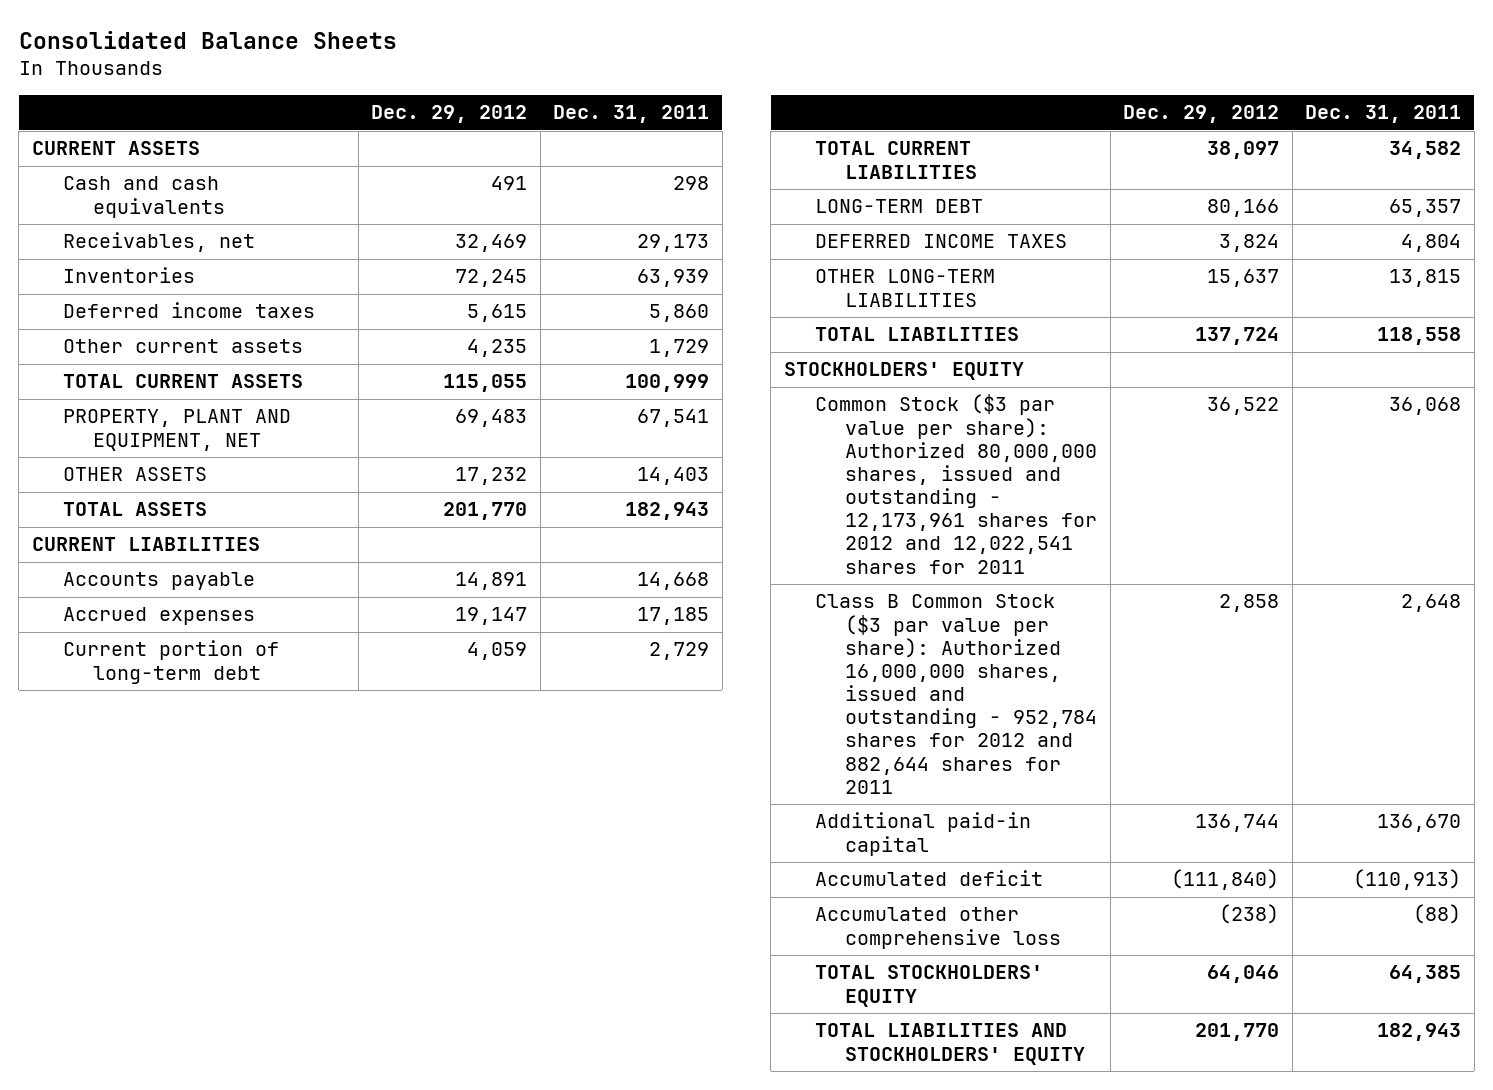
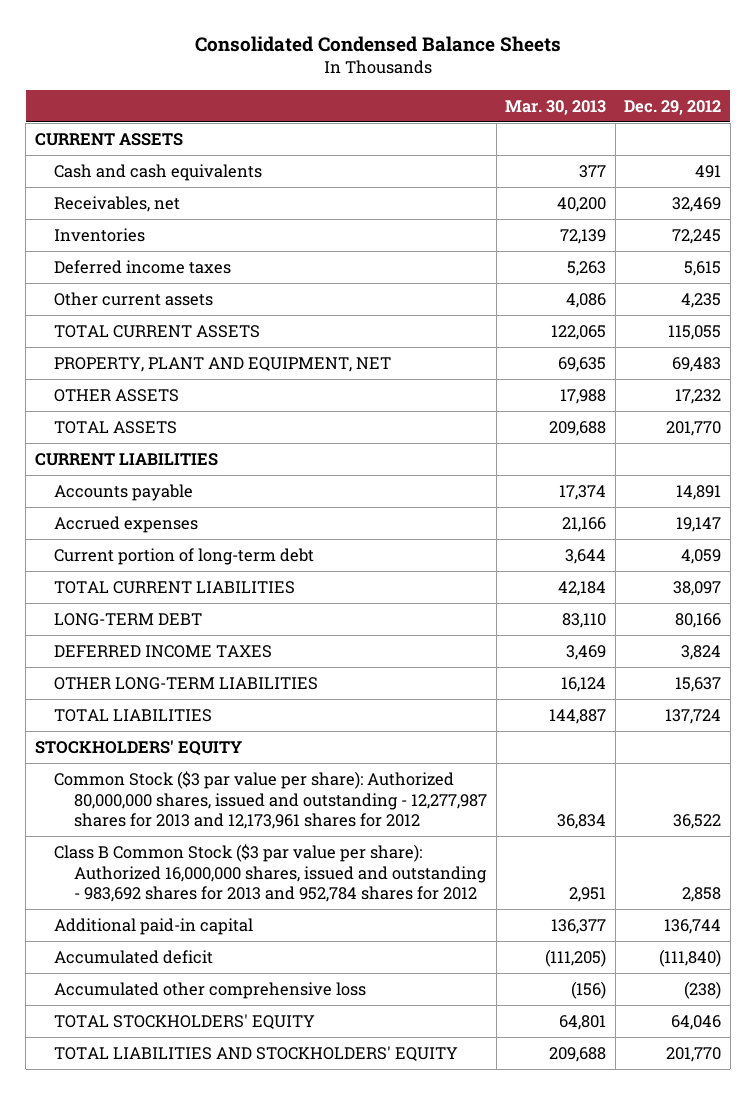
- Consolidated Balance Sheets
+ Consolidated Condensed Balance Sheets
- | Dec. 29, 2012 | Dec. 31, 2011
+ | Mar. 30, 2013 | Dec. 29, 2012
- Common Stock ($3 par value per share): Authorized 80,000,000 shares, issued and outstanding - 12,173,961 shares for 2012 and 12,022,541 shares for 2011 | 36,522 | 36,068
- Class B Common Stock ($3 par value per share): Authorized 16,000,000 shares, issued and outstanding - 952,784 shares for 2012 and 882,644 shares for 2011 | 2,858 | 2,648
+ Common Stock ($3 par value per share): Authorized 80,000,000 shares, issued and outstanding - 12,277,987 shares for 2013 and 12,173,961 shares for 2012 | 36,834 | 36,522
+ Class B Common Stock ($3 par value per share): Authorized 16,000,000 shares, issued and outstanding - 983,692 shares for 2013 and 952,784 shares for 2012 | 2,951 | 2,858

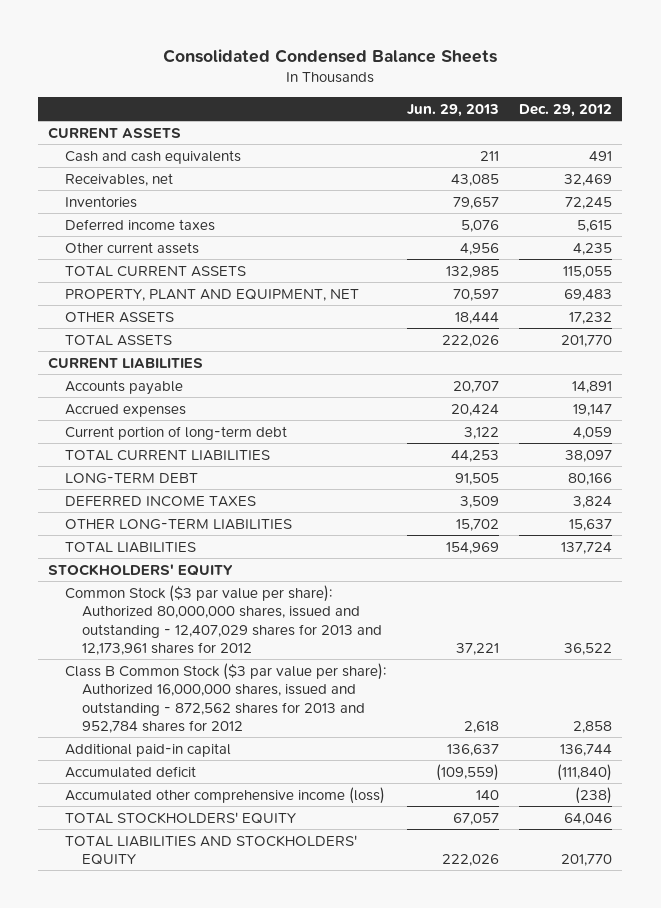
- | Mar. 30, 2013 | Dec. 29, 2012
+ | Jun. 29, 2013 | Dec. 29, 2012
- Common Stock ($3 par value per share): Authorized 80,000,000 shares, issued and outstanding - 12,277,987 shares for 2013 and 12,173,961 shares for 2012 | 36,834 | 36,522
- Class B Common Stock ($3 par value per share): Authorized 16,000,000 shares, issued and outstanding - 983,692 shares for 2013 and 952,784 shares for 2012 | 2,951 | 2,858
+ Common Stock ($3 par value per share): Authorized 80,000,000 shares, issued and outstanding - 12,407,029 shares for 2013 and 12,173,961 shares for 2012 | 37,221 | 36,522
+ Class B Common Stock ($3 par value per share): Authorized 16,000,000 shares, issued and outstanding - 872,562 shares for 2013 and 952,784 shares for 2012 | 2,618 | 2,858
- Accumulated other comprehensive loss | (156) | (238)
+ Accumulated other comprehensive income (loss) | 140 | (238)

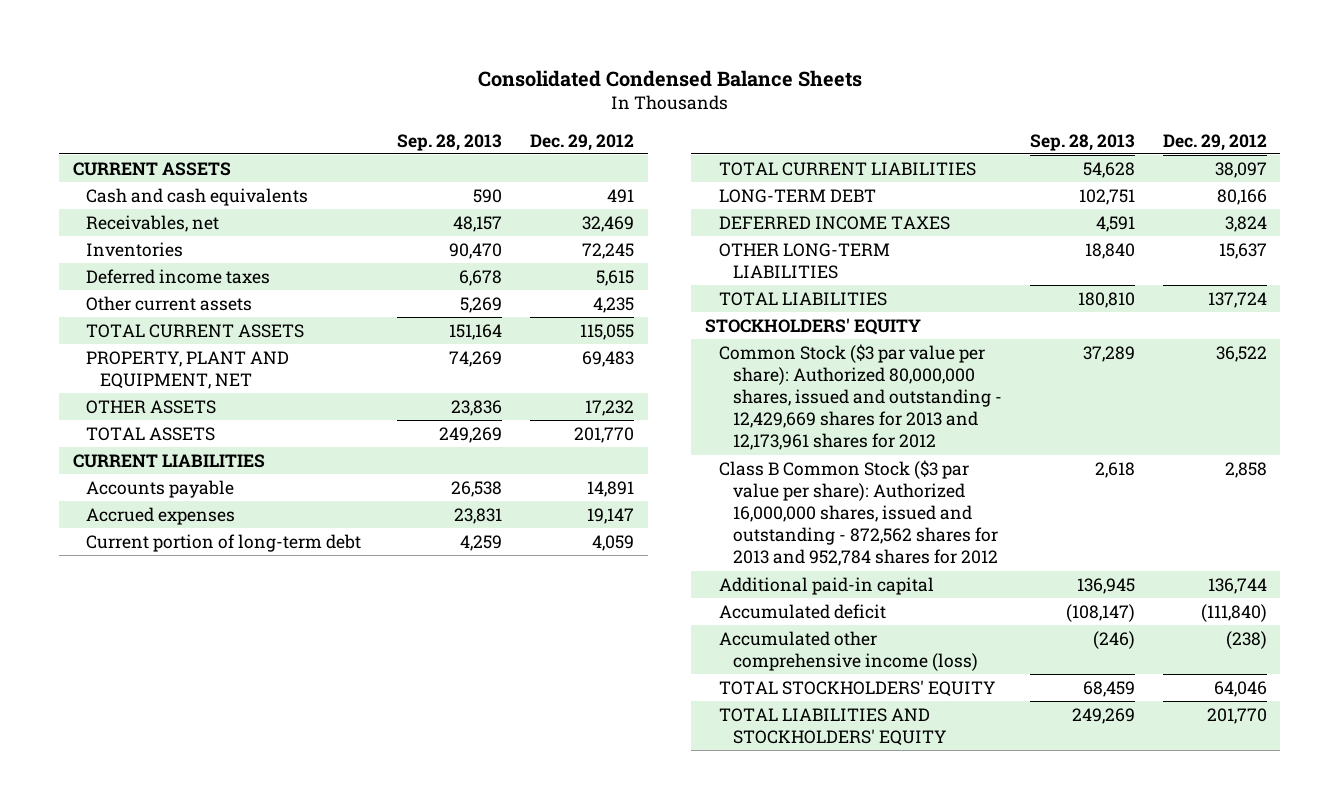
- | Jun. 29, 2013 | Dec. 29, 2012
+ | Sep. 28, 2013 | Dec. 29, 2012
- Common Stock ($3 par value per share): Authorized 80,000,000 shares, issued and outstanding - 12,407,029 shares for 2013 and 12,173,961 shares for 2012 | 37,221 | 36,522
+ Common Stock ($3 par value per share): Authorized 80,000,000 shares, issued and outstanding - 12,429,669 shares for 2013 and 12,173,961 shares for 2012 | 37,289 | 36,522

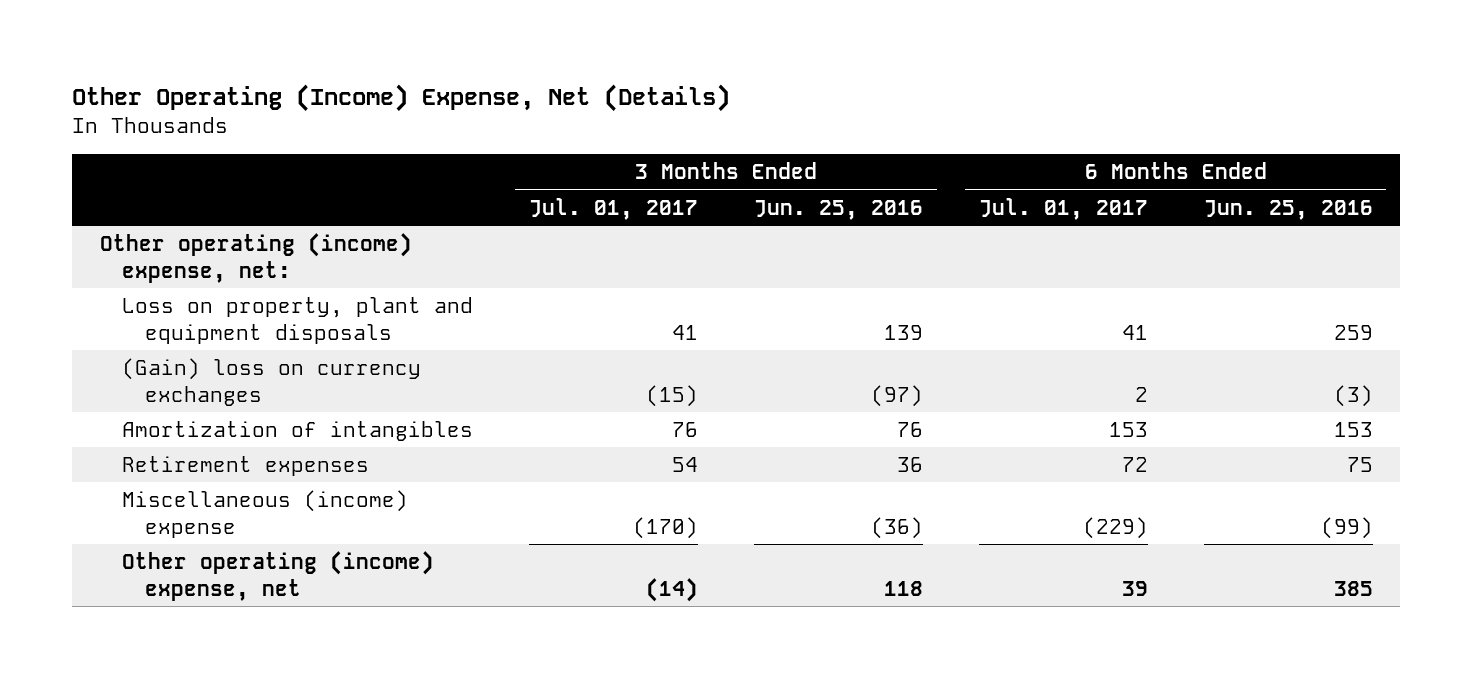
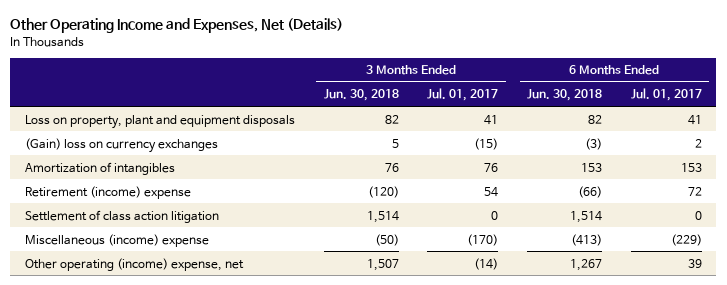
- Other Operating (Income) Expense, Net (Details)
+ Other Operating Income and Expenses, Net (Details)
- | 3 Months Ended Jul. 01, 2017 | 3 Months Ended Jun. 25, 2016 | 6 Months Ended Jul. 01, 2017 | 6 Months Ended Jun. 25, 2016
+ | 3 Months Ended Jun. 30, 2018 | 3 Months Ended Jul. 01, 2017 | 6 Months Ended Jun. 30, 2018 | 6 Months Ended Jul. 01, 2017
- Other operating (income) expense, net:
- Retirement expenses | 54 | 36 | 72 | 75
+ Retirement (income) expense | (120) | 54 | (66) | 72
+ Settlement of class action litigation | 1,514 | 0 | 1,514 | 0

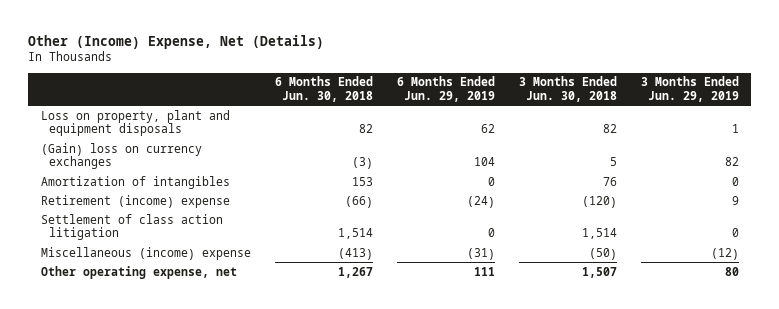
- Other Operating Income and Expenses, Net (Details)
+ Other (Income) Expense, Net (Details)
- | 3 Months Ended Jun. 30, 2018 | 3 Months Ended Jul. 01, 2017 | 6 Months Ended Jun. 30, 2018 | 6 Months Ended Jul. 01, 2017
+ | 6 Months Ended Jun. 30, 2018 | 6 Months Ended Jun. 29, 2019 | 3 Months Ended Jun. 30, 2018 | 3 Months Ended Jun. 29, 2019
- Other operating (income) expense, net | 1,507 | (14) | 1,267 | 39
+ Other operating expense, net | 1,267 | 111 | 1,507 | 80

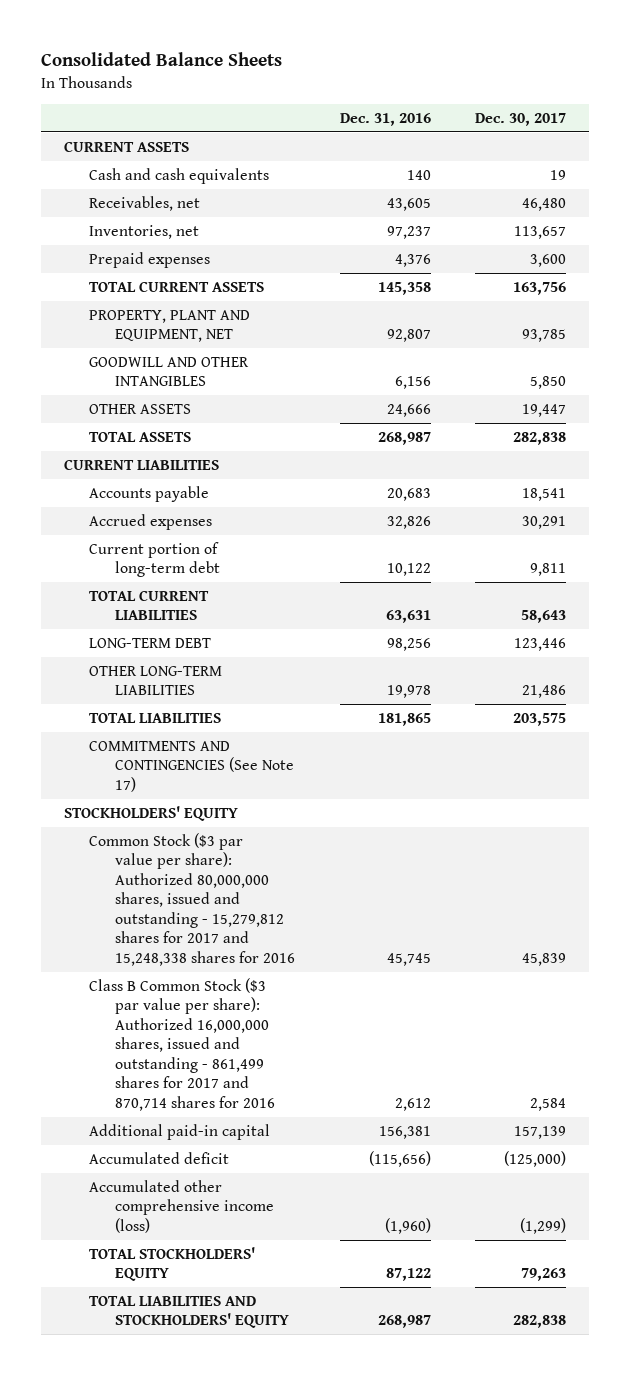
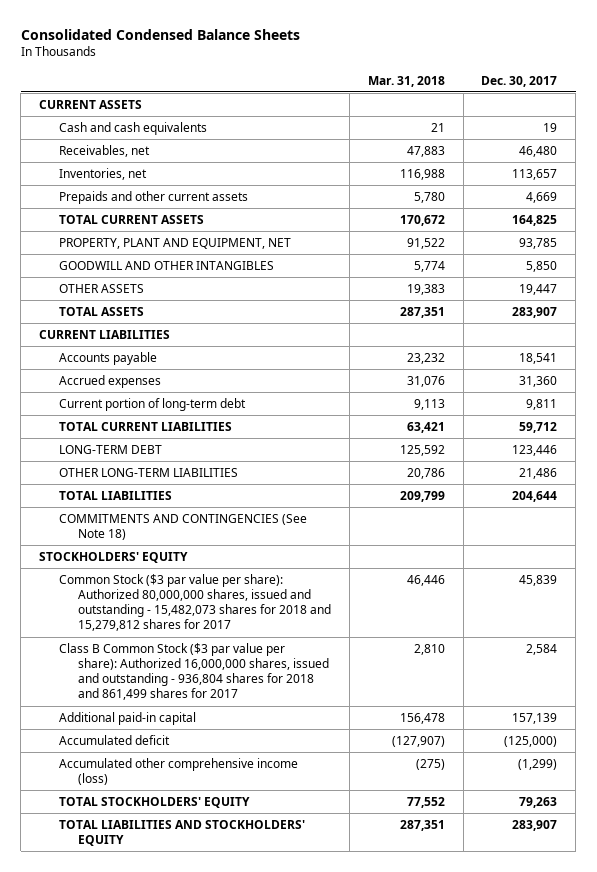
- Consolidated Balance Sheets
+ Consolidated Condensed Balance Sheets
- | Dec. 31, 2016 | Dec. 30, 2017
+ | Mar. 31, 2018 | Dec. 30, 2017
- Prepaid expenses | 4,376 | 3,600
- TOTAL CURRENT ASSETS | 145,358 | 163,756
+ Prepaids and other current assets | 5,780 | 4,669
+ TOTAL CURRENT ASSETS | 170,672 | 164,825
- TOTAL ASSETS | 268,987 | 282,838
+ TOTAL ASSETS | 287,351 | 283,907
- Accrued expenses | 32,826 | 30,291
+ Accrued expenses | 31,076 | 31,360
- TOTAL CURRENT LIABILITIES | 63,631 | 58,643
+ TOTAL CURRENT LIABILITIES | 63,421 | 59,712
- TOTAL LIABILITIES | 181,865 | 203,575
- COMMITMENTS AND CONTINGENCIES (See Note 17)
+ TOTAL LIABILITIES | 209,799 | 204,644
+ COMMITMENTS AND CONTINGENCIES (See Note 18)
- Common Stock ($3 par value per share): Authorized 80,000,000 shares, issued and outstanding - 15,279,812 shares for 2017 and 15,248,338 shares for 2016 | 45,745 | 45,839
- Class B Common Stock ($3 par value per share): Authorized 16,000,000 shares, issued and outstanding - 861,499 shares for 2017 and 870,714 shares for 2016 | 2,612 | 2,584
+ Common Stock ($3 par value per share): Authorized 80,000,000 shares, issued and outstanding - 15,482,073 shares for 2018 and 15,279,812 shares for 2017 | 46,446 | 45,839
+ Class B Common Stock ($3 par value per share): Authorized 16,000,000 shares, issued and outstanding - 936,804 shares for 2018 and 861,499 shares for 2017 | 2,810 | 2,584
- TOTAL LIABILITIES AND STOCKHOLDERS' EQUITY | 268,987 | 282,838
+ TOTAL LIABILITIES AND STOCKHOLDERS' EQUITY | 287,351 | 283,907

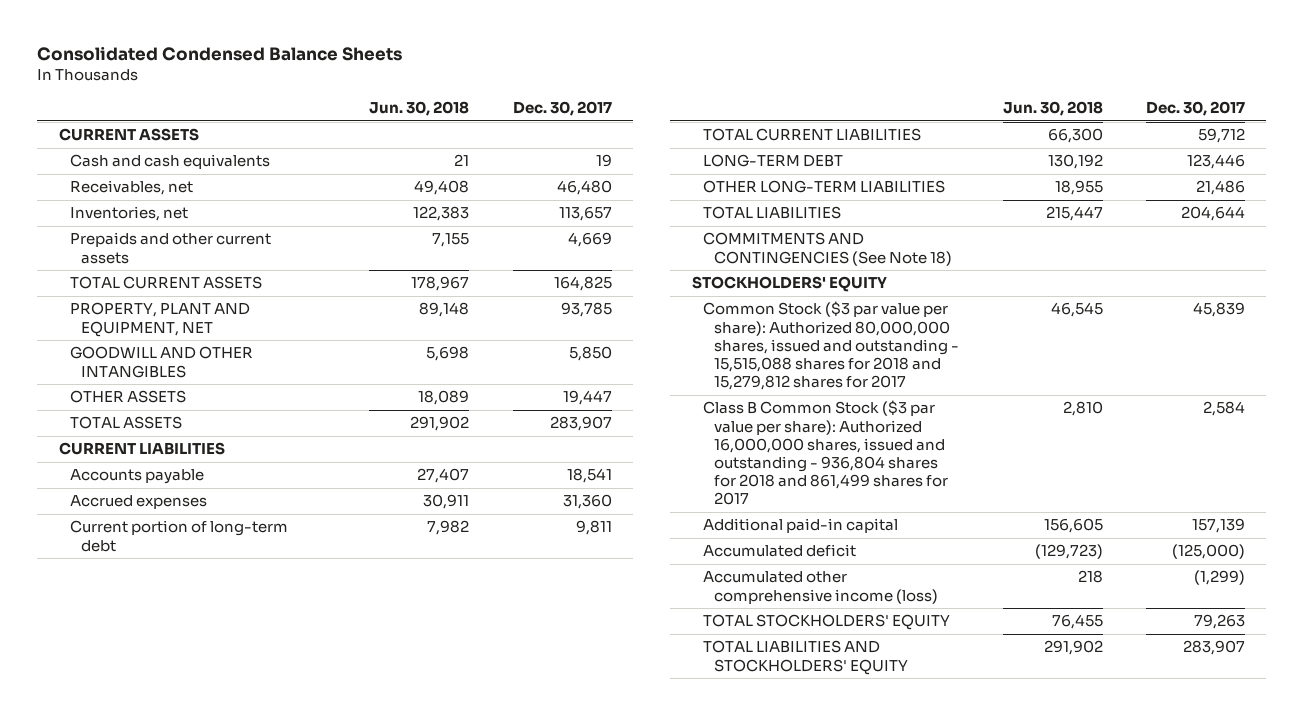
- | Mar. 31, 2018 | Dec. 30, 2017
+ | Jun. 30, 2018 | Dec. 30, 2017
- Common Stock ($3 par value per share): Authorized 80,000,000 shares, issued and outstanding - 15,482,073 shares for 2018 and 15,279,812 shares for 2017 | 46,446 | 45,839
+ Common Stock ($3 par value per share): Authorized 80,000,000 shares, issued and outstanding - 15,515,088 shares for 2018 and 15,279,812 shares for 2017 | 46,545 | 45,839

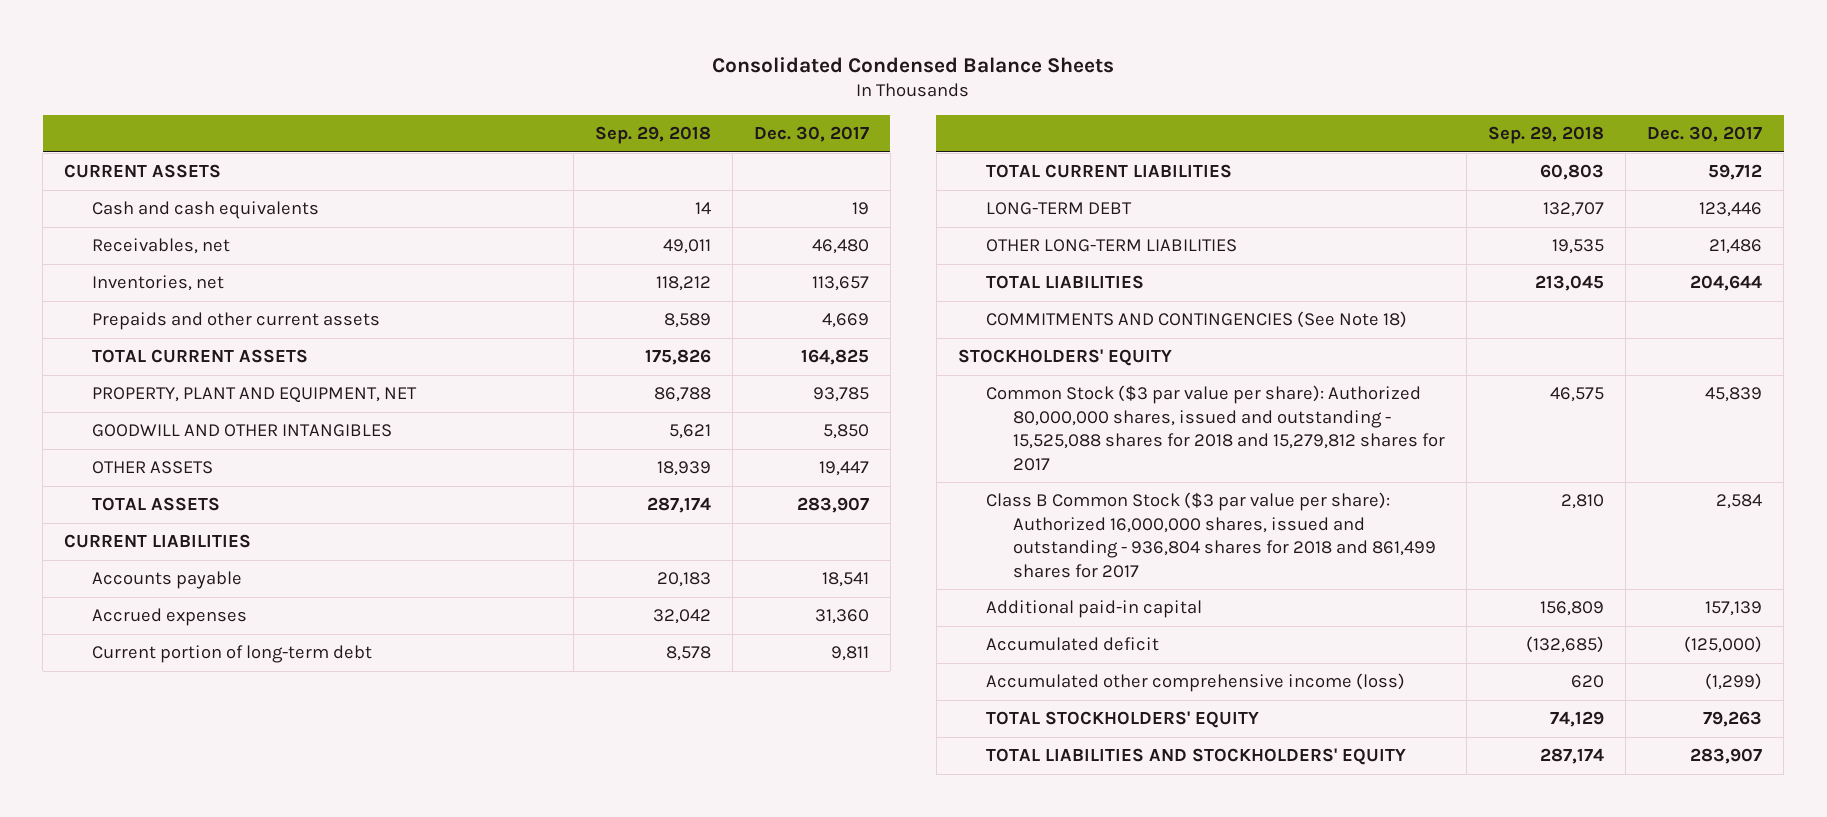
- | Jun. 30, 2018 | Dec. 30, 2017
+ | Sep. 29, 2018 | Dec. 30, 2017
- Common Stock ($3 par value per share): Authorized 80,000,000 shares, issued and outstanding - 15,515,088 shares for 2018 and 15,279,812 shares for 2017 | 46,545 | 45,839
+ Common Stock ($3 par value per share): Authorized 80,000,000 shares, issued and outstanding - 15,525,088 shares for 2018 and 15,279,812 shares for 2017 | 46,575 | 45,839

